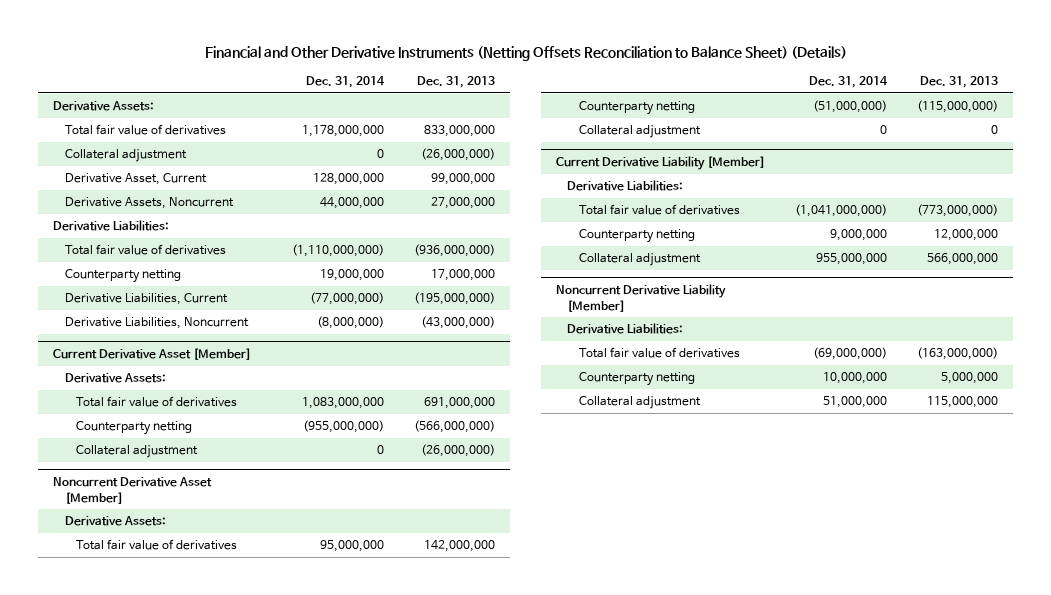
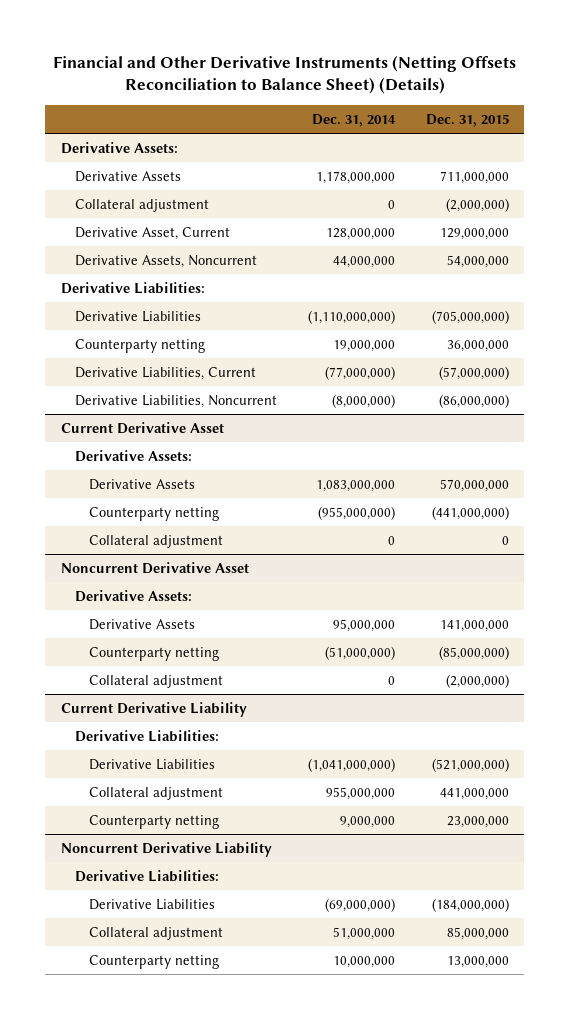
- | Dec. 31, 2014 | Dec. 31, 2013
+ | Dec. 31, 2014 | Dec. 31, 2015
- Total fair value of derivatives | 1,178,000,000 | 833,000,000
+ Derivative Assets | 1,178,000,000 | 711,000,000
- Total fair value of derivatives | (1,110,000,000) | (936,000,000)
+ Derivative Liabilities | (1,110,000,000) | (705,000,000)
- Current Derivative Asset [Member]
+ Current Derivative Asset
- Total fair value of derivatives | 1,083,000,000 | 691,000,000
+ Derivative Assets | 1,083,000,000 | 570,000,000
- Noncurrent Derivative Asset [Member]
+ Noncurrent Derivative Asset
- Total fair value of derivatives | 95,000,000 | 142,000,000
+ Derivative Assets | 95,000,000 | 141,000,000
- Current Derivative Liability [Member]
+ Current Derivative Liability
- Total fair value of derivatives | (1,041,000,000) | (773,000,000)
- Counterparty netting | 9,000,000 | 12,000,000
+ Derivative Liabilities | (1,041,000,000) | (521,000,000)
- Noncurrent Derivative Liability [Member]
+ Counterparty netting | 9,000,000 | 23,000,000
+ Noncurrent Derivative Liability
- Total fair value of derivatives | (69,000,000) | (163,000,000)
- Counterparty netting | 10,000,000 | 5,000,000
+ Derivative Liabilities | (69,000,000) | (184,000,000)
+ Counterparty netting | 10,000,000 | 13,000,000

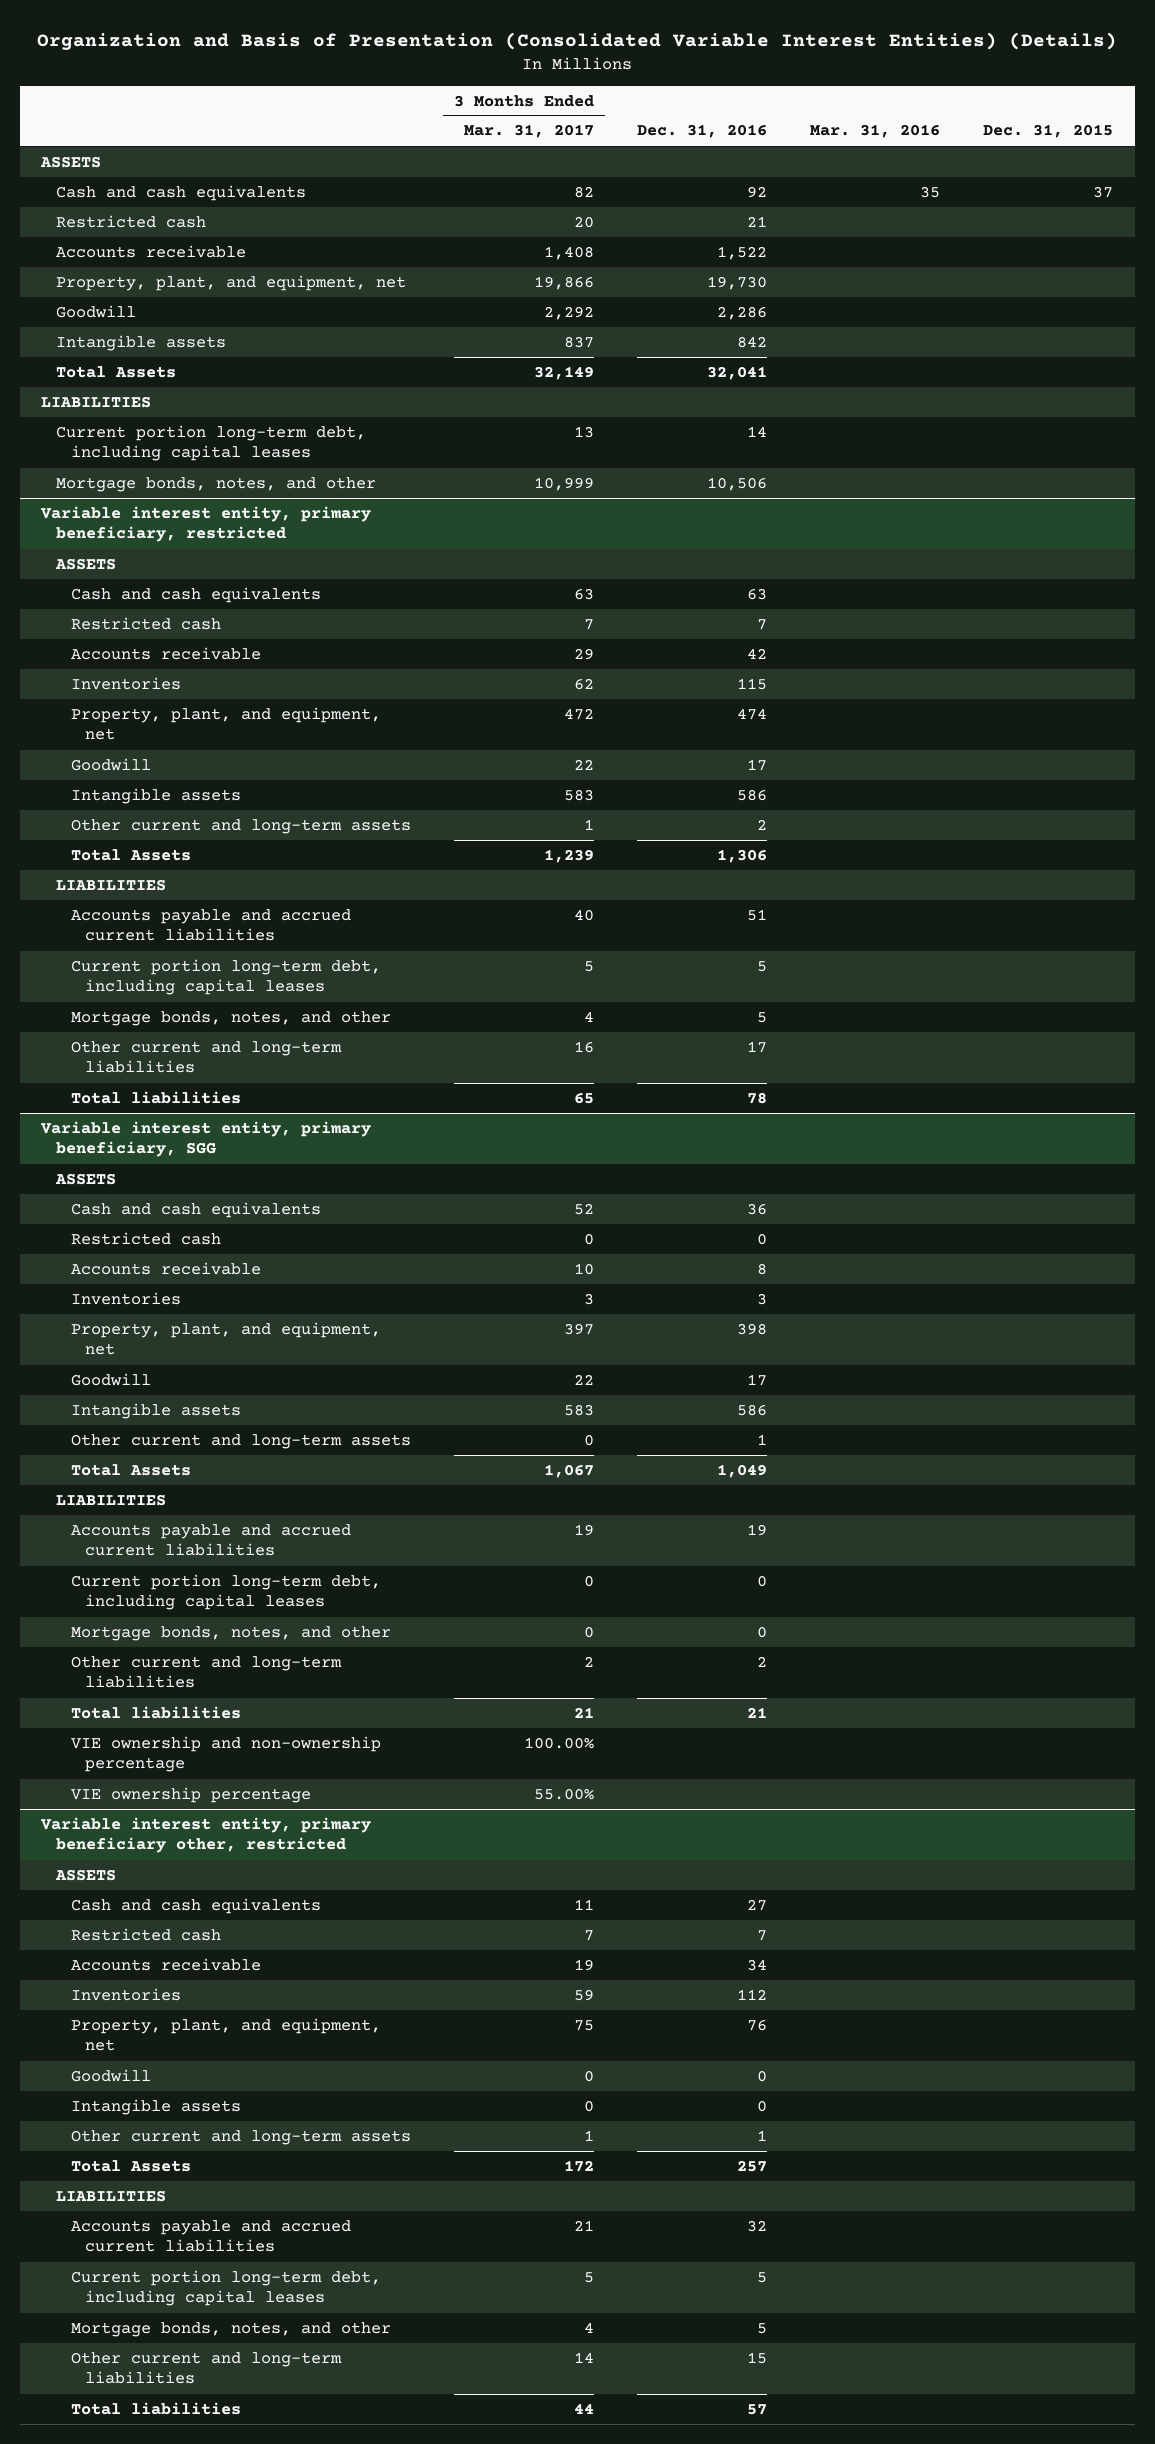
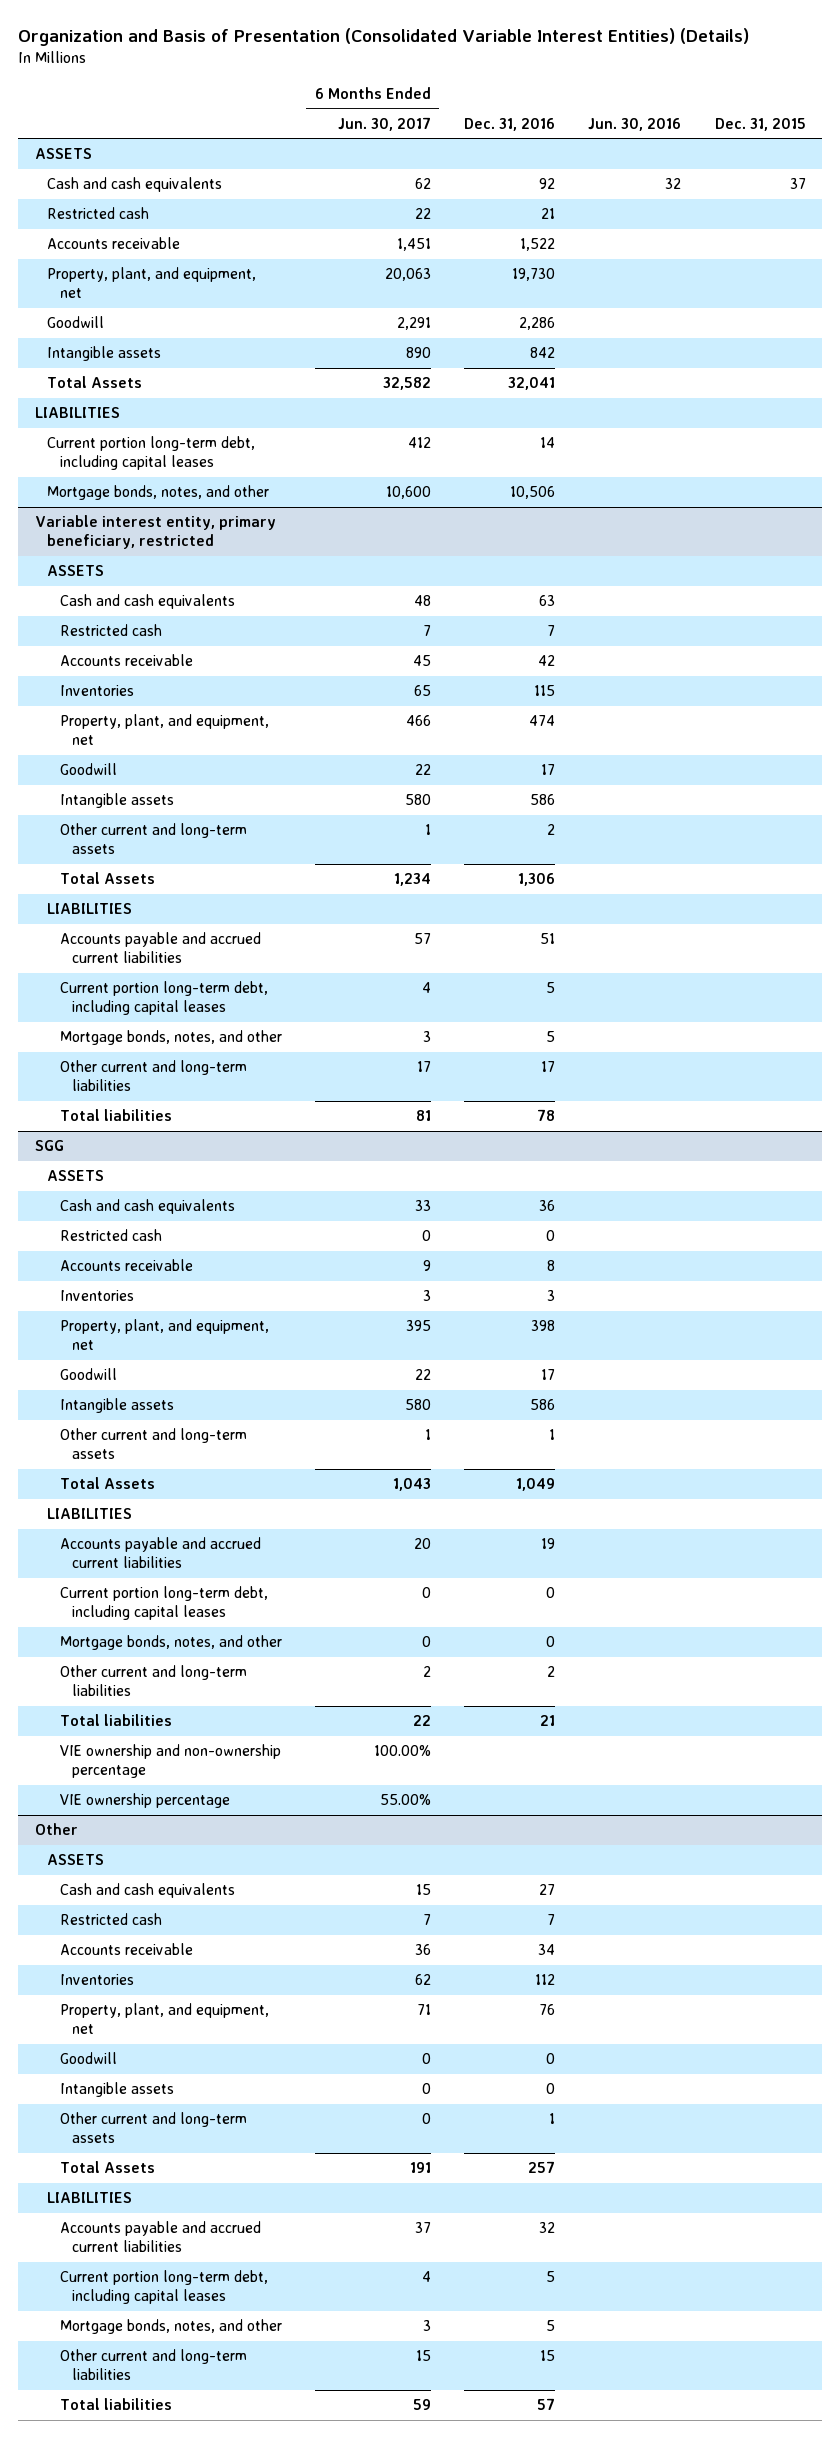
- | 3 Months Ended Mar. 31, 2017 | Dec. 31, 2016 | Mar. 31, 2016 | Dec. 31, 2015
+ | 6 Months Ended Jun. 30, 2017 | Dec. 31, 2016 | Jun. 30, 2016 | Dec. 31, 2015
- Variable interest entity, primary beneficiary, SGG
+ SGG
- Variable interest entity, primary beneficiary other, restricted
+ Other

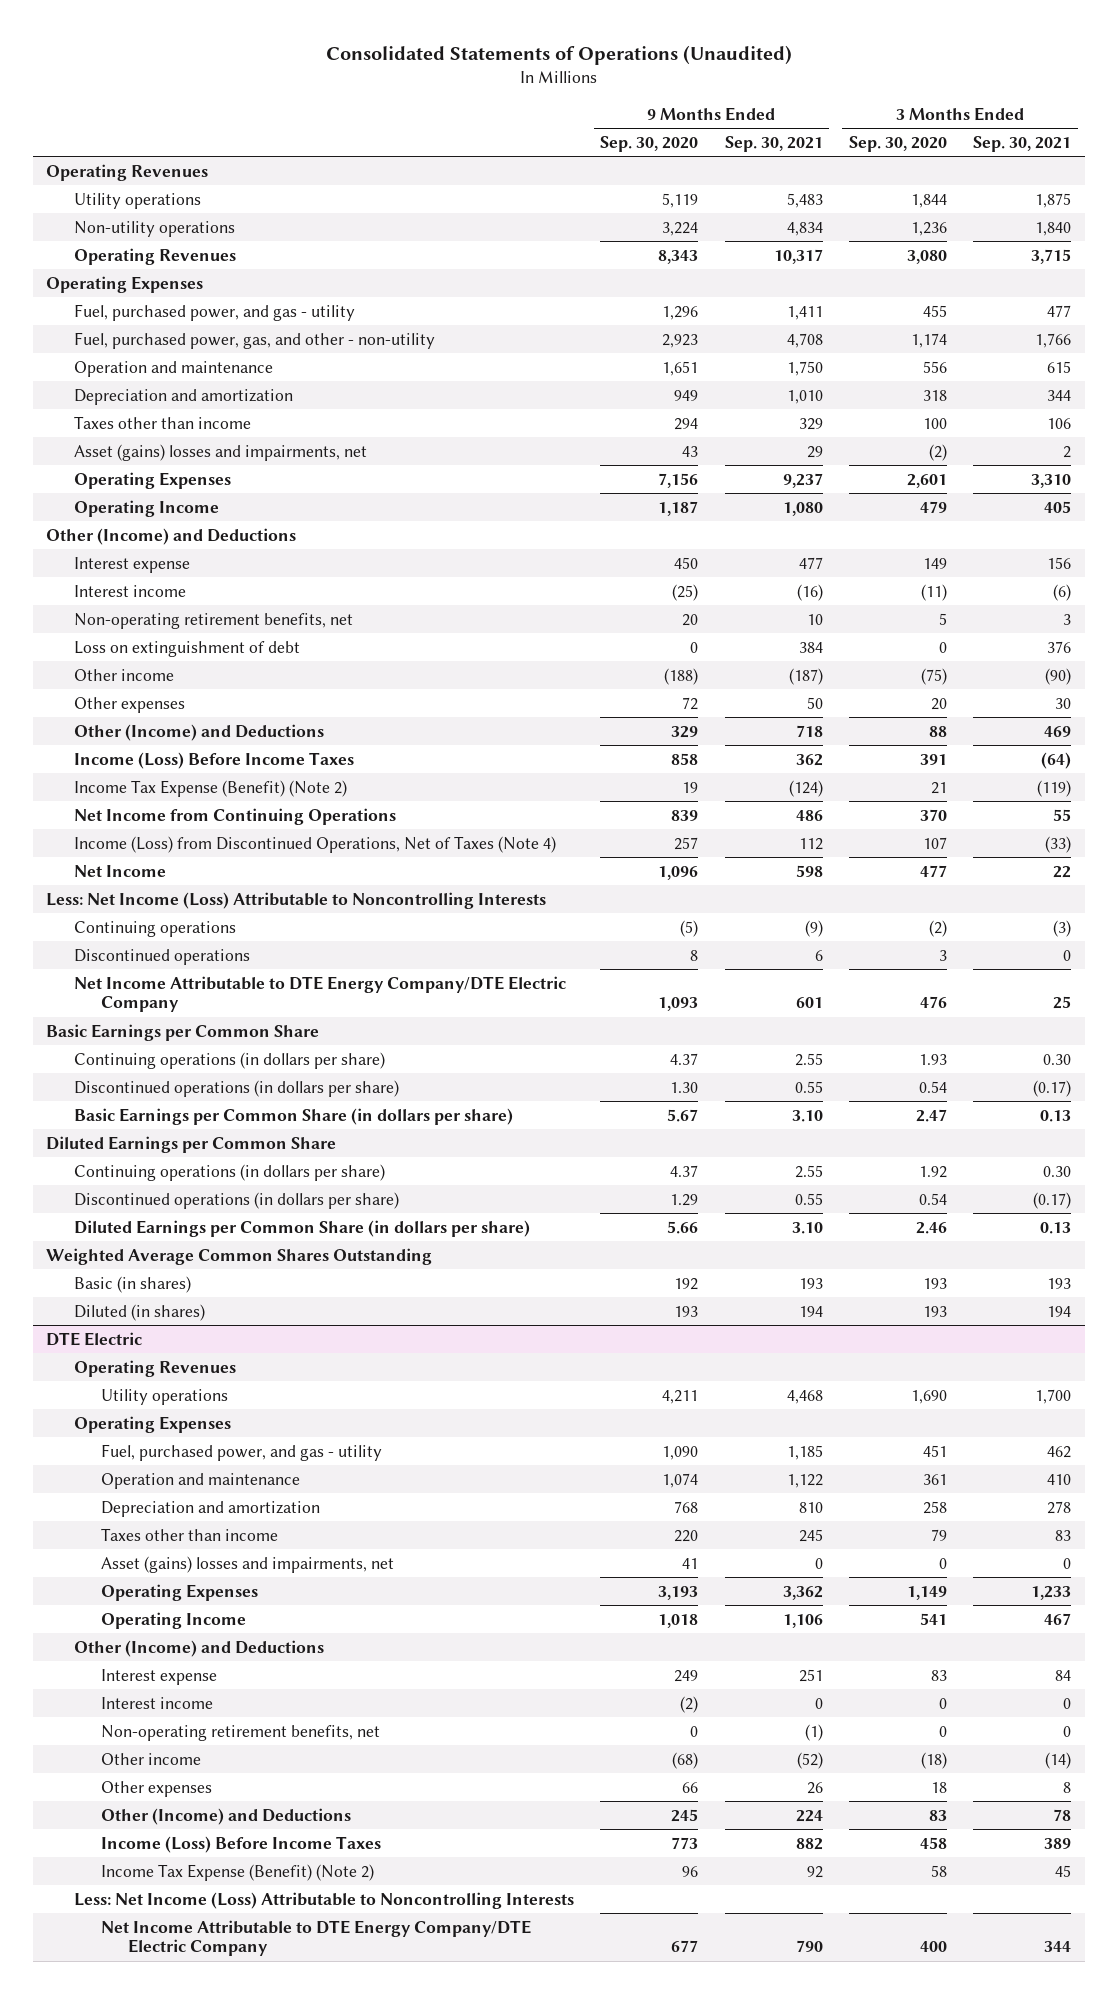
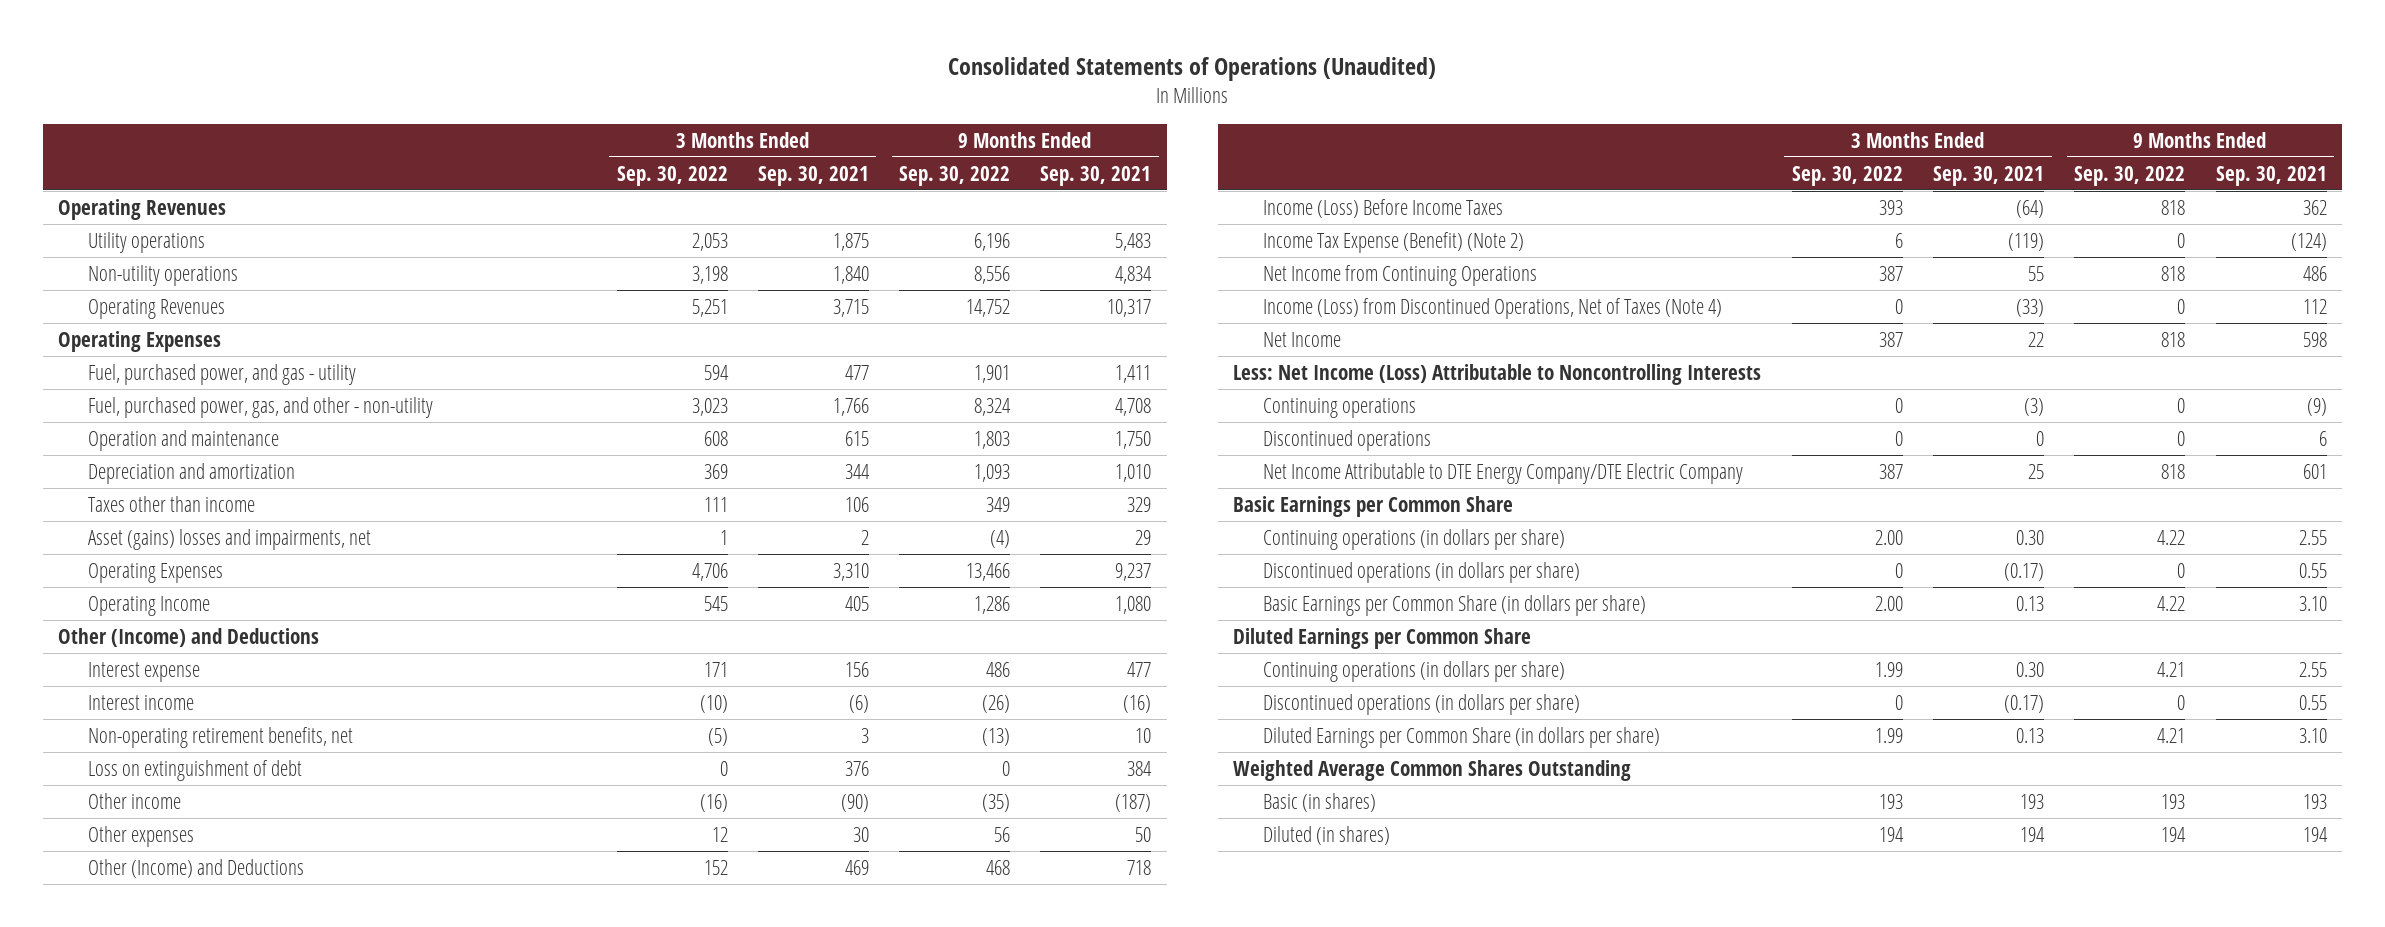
- | 9 Months Ended Sep. 30, 2020 | 9 Months Ended Sep. 30, 2021 | 3 Months Ended Sep. 30, 2020 | 3 Months Ended Sep. 30, 2021
+ | 3 Months Ended Sep. 30, 2022 | 3 Months Ended Sep. 30, 2021 | 9 Months Ended Sep. 30, 2022 | 9 Months Ended Sep. 30, 2021
- DTE Electric
- Operating Revenues
- Utility operations | 4,211 | 4,468 | 1,690 | 1,700
- Operating Expenses
- Fuel, purchased power, and gas - utility | 1,090 | 1,185 | 451 | 462
- Operation and maintenance | 1,074 | 1,122 | 361 | 410
- Depreciation and amortization | 768 | 810 | 258 | 278
- Taxes other than income | 220 | 245 | 79 | 83
- Asset (gains) losses and impairments, net | 41 | 0 | 0 | 0
- Operating Expenses | 3,193 | 3,362 | 1,149 | 1,233
- Operating Income | 1,018 | 1,106 | 541 | 467
- Other (Income) and Deductions
- Interest expense | 249 | 251 | 83 | 84
- Interest income | (2) | 0 | 0 | 0
- Non-operating retirement benefits, net | 0 | (1) | 0 | 0
- Other income | (68) | (52) | (18) | (14)
- Other expenses | 66 | 26 | 18 | 8
- Other (Income) and Deductions | 245 | 224 | 83 | 78
- Income (Loss) Before Income Taxes | 773 | 882 | 458 | 389
- Income Tax Expense (Benefit) (Note 2) | 96 | 92 | 58 | 45
- Less: Net Income (Loss) Attributable to Noncontrolling Interests
- Net Income Attributable to DTE Energy Company/DTE Electric Company | 677 | 790 | 400 | 344

